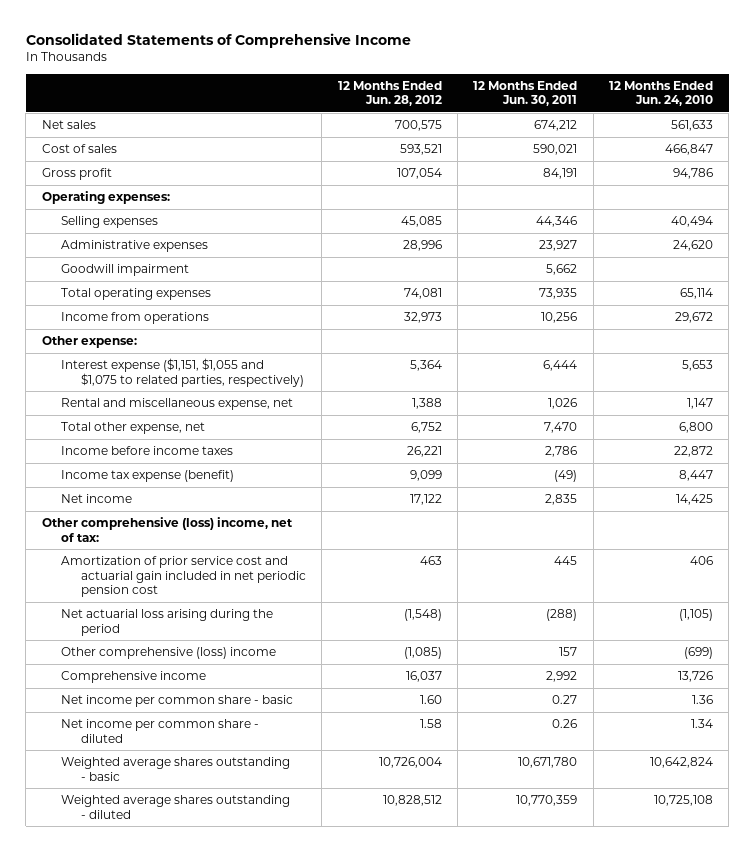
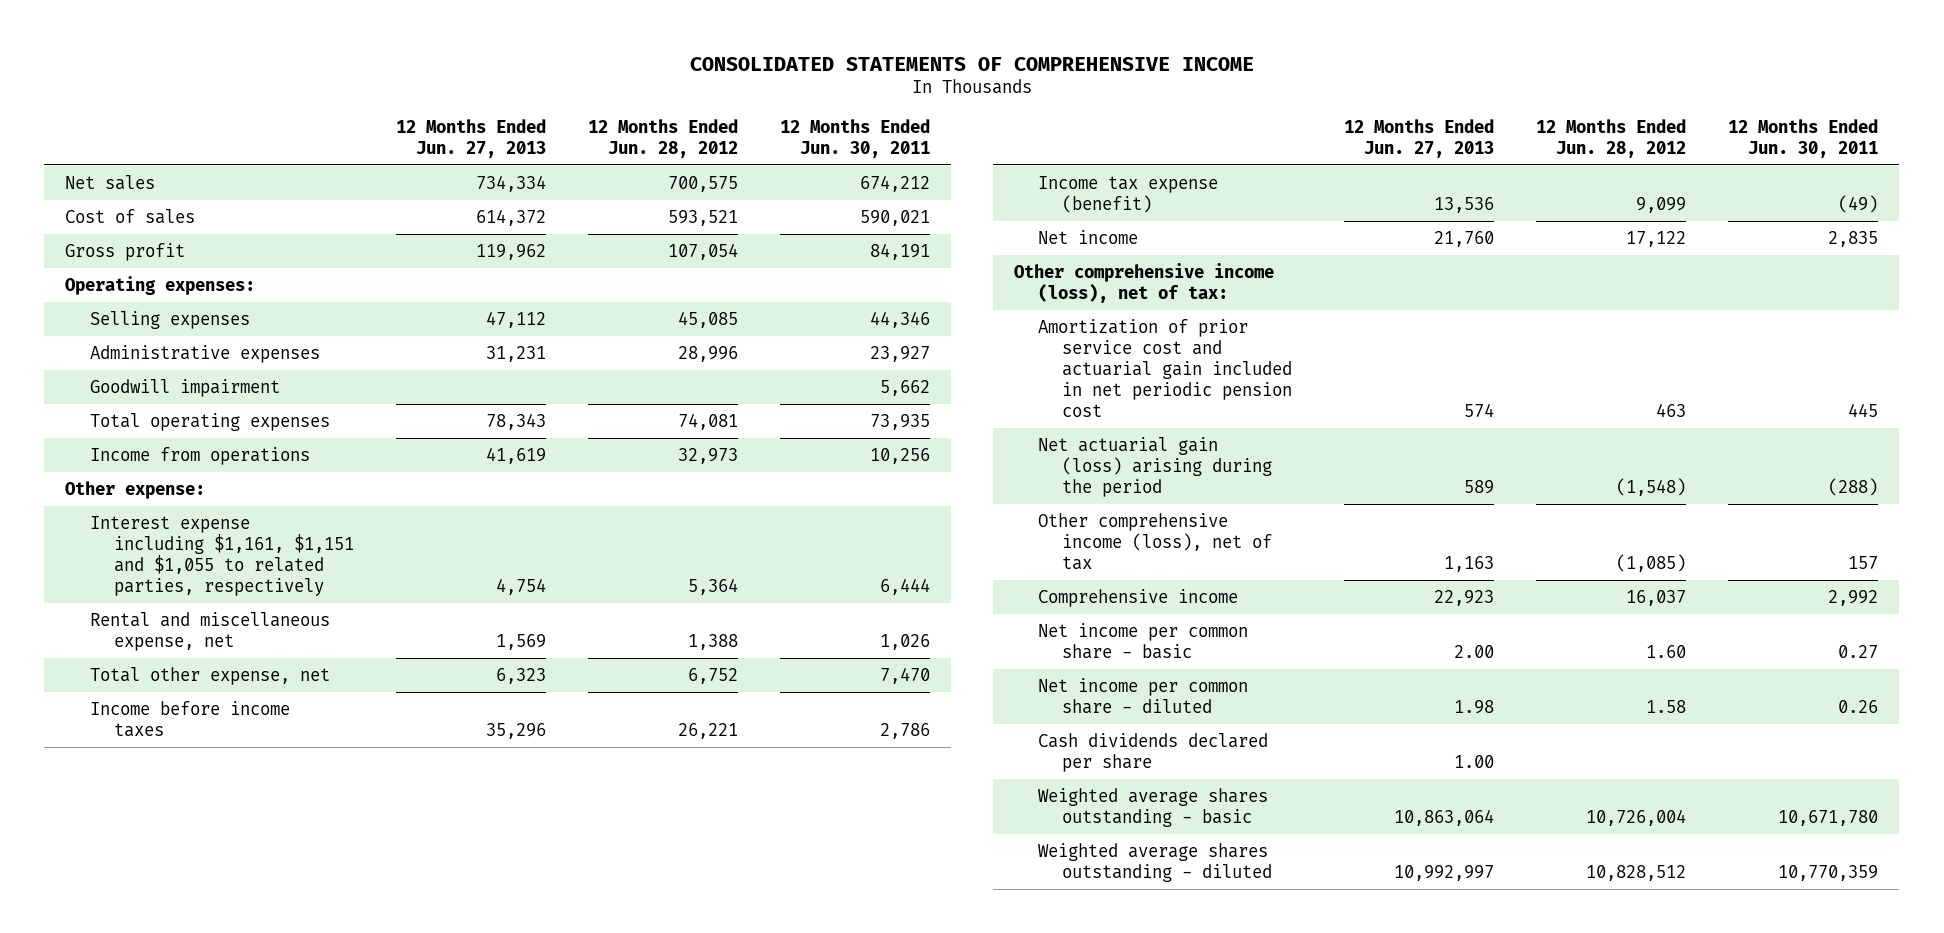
- Consolidated Statements of Comprehensive Income
+ CONSOLIDATED STATEMENTS OF COMPREHENSIVE INCOME
- | 12 Months Ended Jun. 28, 2012 | 12 Months Ended Jun. 30, 2011 | 12 Months Ended Jun. 24, 2010
+ | 12 Months Ended Jun. 27, 2013 | 12 Months Ended Jun. 28, 2012 | 12 Months Ended Jun. 30, 2011
- Interest expense ($1,151, $1,055 and $1,075 to related parties, respectively) | 5,364 | 6,444 | 5,653
+ Interest expense including $1,161, $1,151 and $1,055 to related parties, respectively | 4,754 | 5,364 | 6,444
- Other comprehensive (loss) income, net of tax:
+ Other comprehensive income (loss), net of tax:
- Net actuarial loss arising during the period | (1,548) | (288) | (1,105)
- Other comprehensive (loss) income | (1,085) | 157 | (699)
+ Net actuarial gain (loss) arising during the period | 589 | (1,548) | (288)
+ Other comprehensive income (loss), net of tax | 1,163 | (1,085) | 157
+ Cash dividends declared per share | 1.00 | |

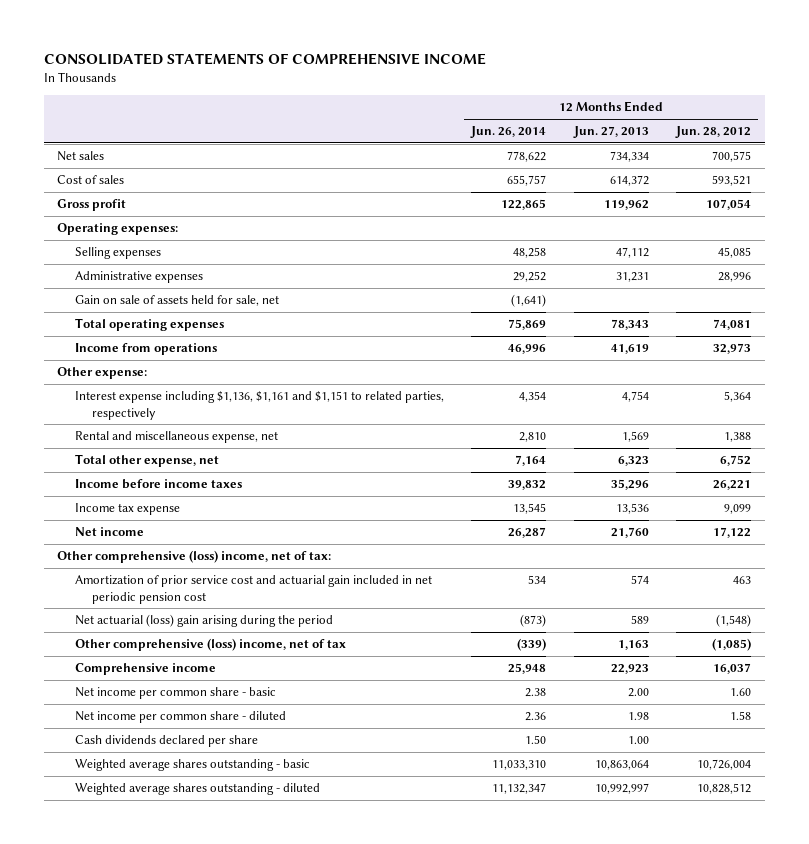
- | 12 Months Ended Jun. 27, 2013 | 12 Months Ended Jun. 28, 2012 | 12 Months Ended Jun. 30, 2011
+ | 12 Months Ended Jun. 26, 2014 | 12 Months Ended Jun. 27, 2013 | 12 Months Ended Jun. 28, 2012
- Goodwill impairment | | | 5,662
+ Gain on sale of assets held for sale, net | (1,641) | |
- Interest expense including $1,161, $1,151 and $1,055 to related parties, respectively | 4,754 | 5,364 | 6,444
+ Interest expense including $1,136, $1,161 and $1,151 to related parties, respectively | 4,354 | 4,754 | 5,364
- Income tax expense (benefit) | 13,536 | 9,099 | (49)
+ Income tax expense | 13,545 | 13,536 | 9,099
- Other comprehensive income (loss), net of tax:
+ Other comprehensive (loss) income, net of tax:
- Net actuarial gain (loss) arising during the period | 589 | (1,548) | (288)
- Other comprehensive income (loss), net of tax | 1,163 | (1,085) | 157
+ Net actuarial (loss) gain arising during the period | (873) | 589 | (1,548)
+ Other comprehensive (loss) income, net of tax | (339) | 1,163 | (1,085)

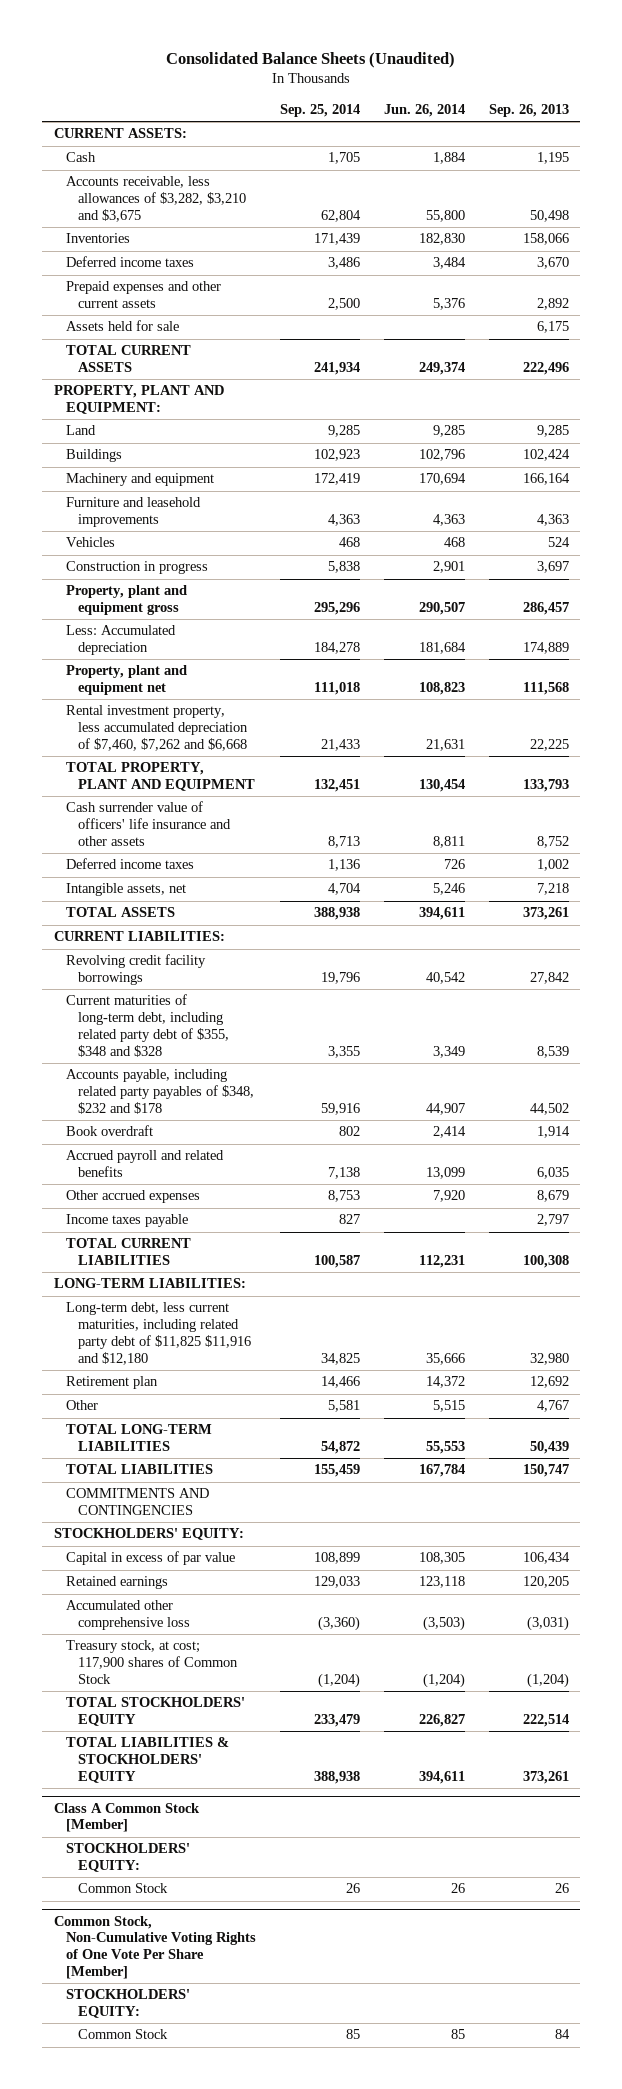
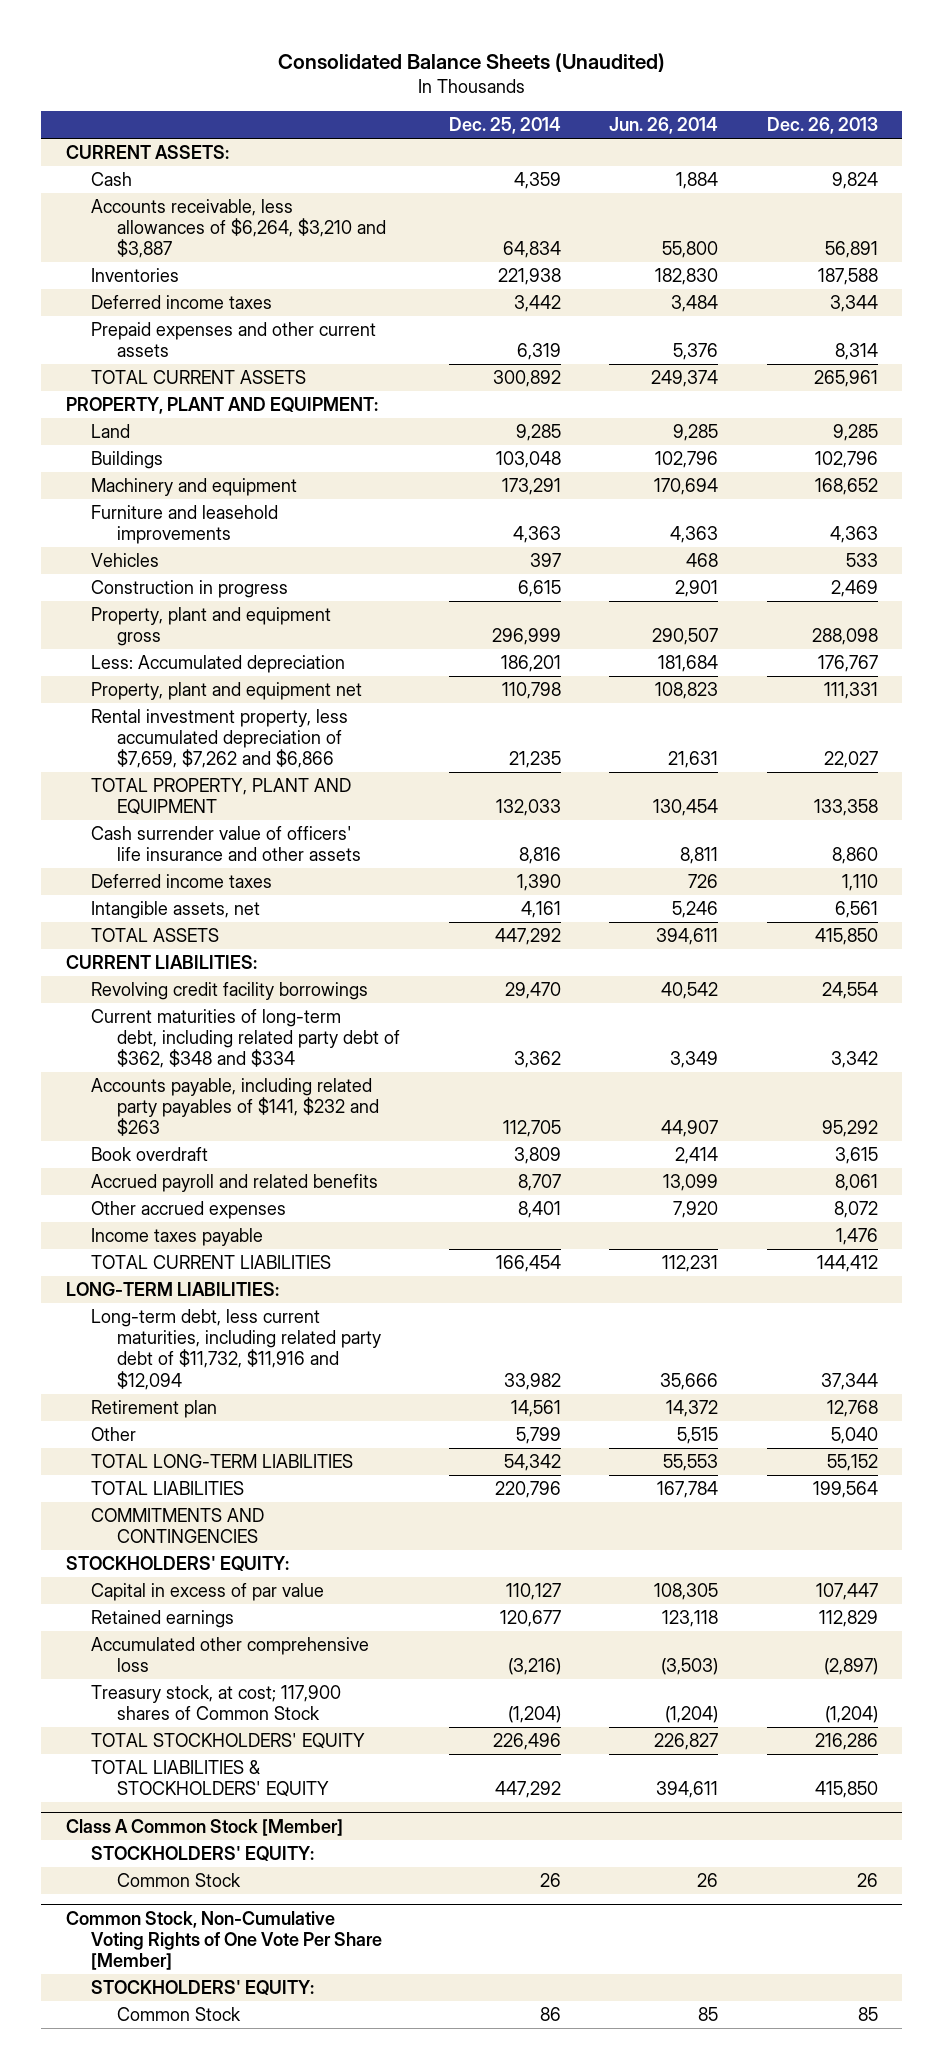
- | Sep. 25, 2014 | Jun. 26, 2014 | Sep. 26, 2013
+ | Dec. 25, 2014 | Jun. 26, 2014 | Dec. 26, 2013
- Accounts receivable, less allowances of $3,282, $3,210 and $3,675 | 62,804 | 55,800 | 50,498
+ Accounts receivable, less allowances of $6,264, $3,210 and $3,887 | 64,834 | 55,800 | 56,891
- Assets held for sale | | | 6,175
- Rental investment property, less accumulated depreciation of $7,460, $7,262 and $6,668 | 21,433 | 21,631 | 22,225
+ Rental investment property, less accumulated depreciation of $7,659, $7,262 and $6,866 | 21,235 | 21,631 | 22,027
- Current maturities of long-term debt, including related party debt of $355, $348 and $328 | 3,355 | 3,349 | 8,539
- Accounts payable, including related party payables of $348, $232 and $178 | 59,916 | 44,907 | 44,502
+ Current maturities of long-term debt, including related party debt of $362, $348 and $334 | 3,362 | 3,349 | 3,342
+ Accounts payable, including related party payables of $141, $232 and $263 | 112,705 | 44,907 | 95,292
- Long-term debt, less current maturities, including related party debt of $11,825 $11,916 and $12,180 | 34,825 | 35,666 | 32,980
+ Long-term debt, less current maturities, including related party debt of $11,732, $11,916 and $12,094 | 33,982 | 35,666 | 37,344

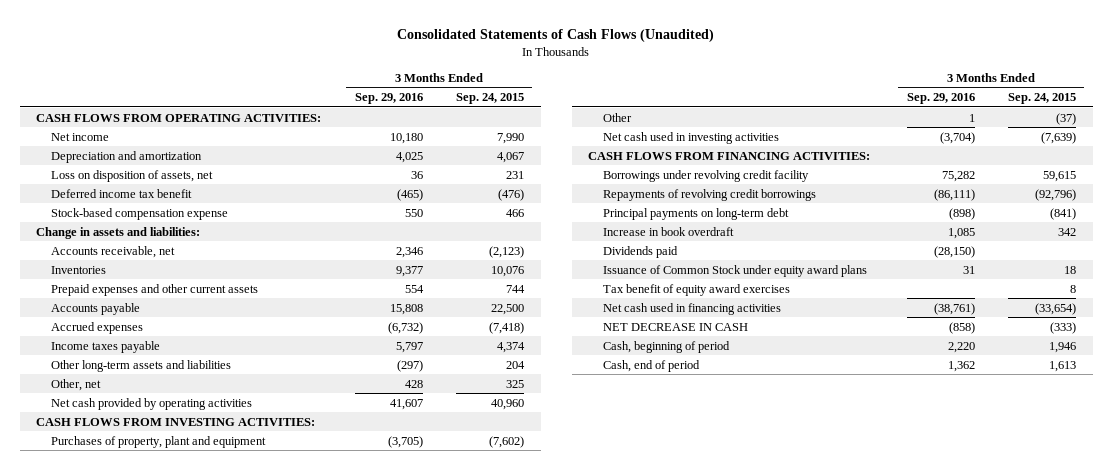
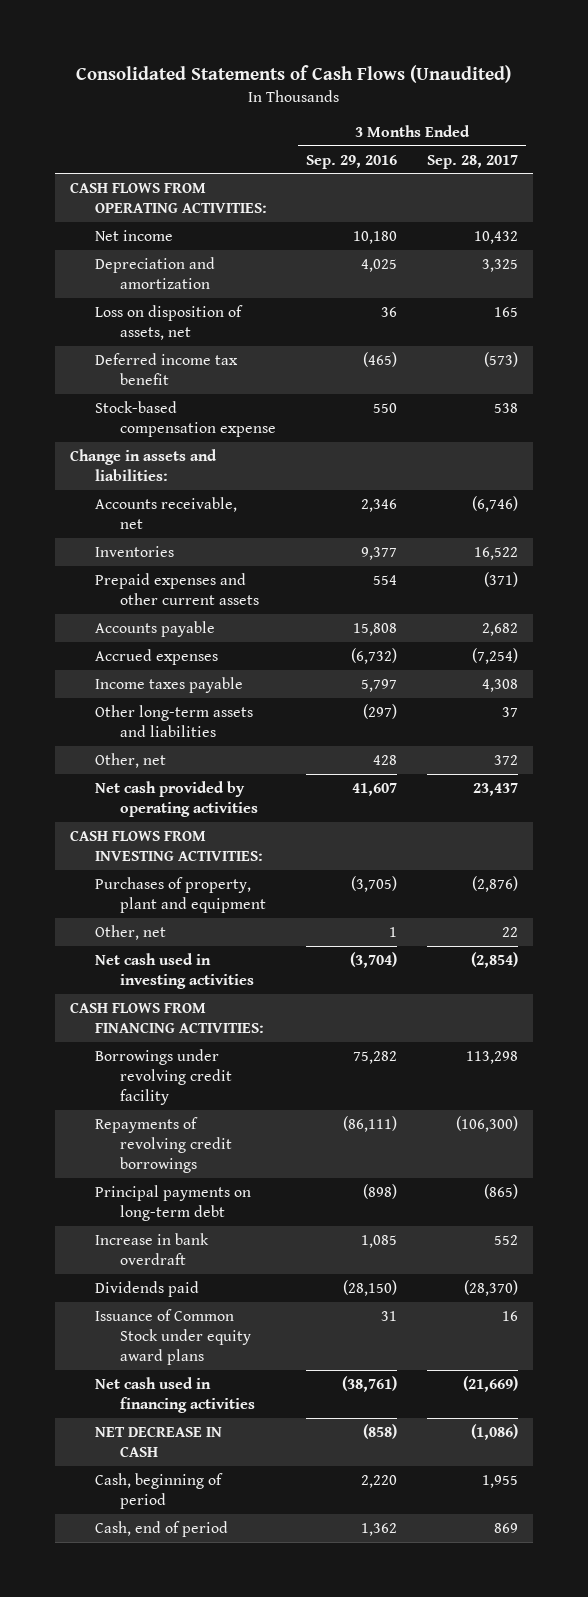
- | 3 Months Ended Sep. 29, 2016 | 3 Months Ended Sep. 24, 2015
+ | 3 Months Ended Sep. 29, 2016 | 3 Months Ended Sep. 28, 2017
- Other | 1 | (37)
+ Other, net | 1 | 22
- Increase in book overdraft | 1,085 | 342
+ Increase in bank overdraft | 1,085 | 552
- Tax benefit of equity award exercises | | 8

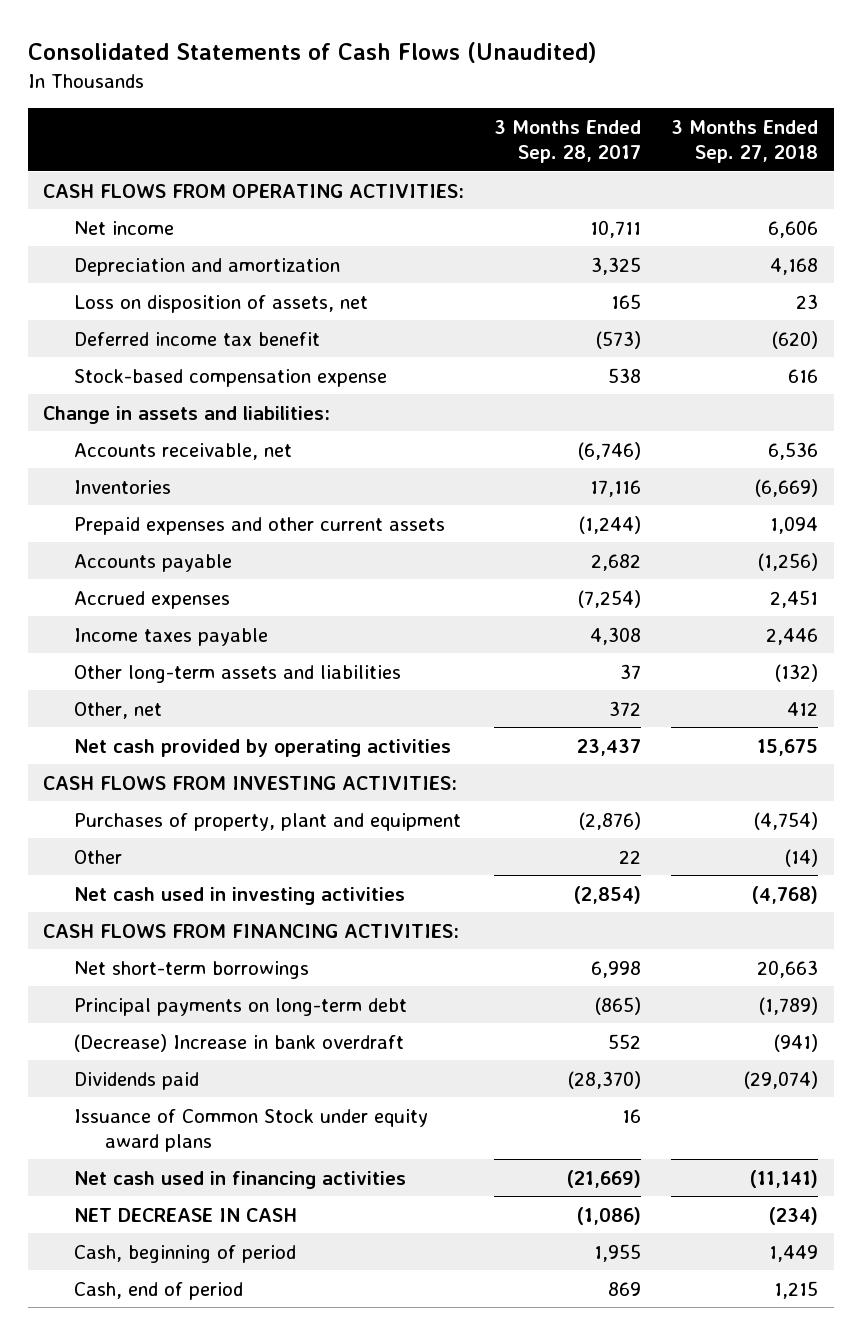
- | 3 Months Ended Sep. 29, 2016 | 3 Months Ended Sep. 28, 2017
+ | 3 Months Ended Sep. 28, 2017 | 3 Months Ended Sep. 27, 2018
- Net income | 10,180 | 10,432
+ Net income | 10,711 | 6,606
- Inventories | 9,377 | 16,522
- Prepaid expenses and other current assets | 554 | (371)
+ Inventories | 17,116 | (6,669)
+ Prepaid expenses and other current assets | (1,244) | 1,094
- Other, net | 1 | 22
+ Other | 22 | (14)
- Borrowings under revolving credit facility | 75,282 | 113,298
- Repayments of revolving credit borrowings | (86,111) | (106,300)
+ Net short-term borrowings | 6,998 | 20,663
- Increase in bank overdraft | 1,085 | 552
+ (Decrease) Increase in bank overdraft | 552 | (941)

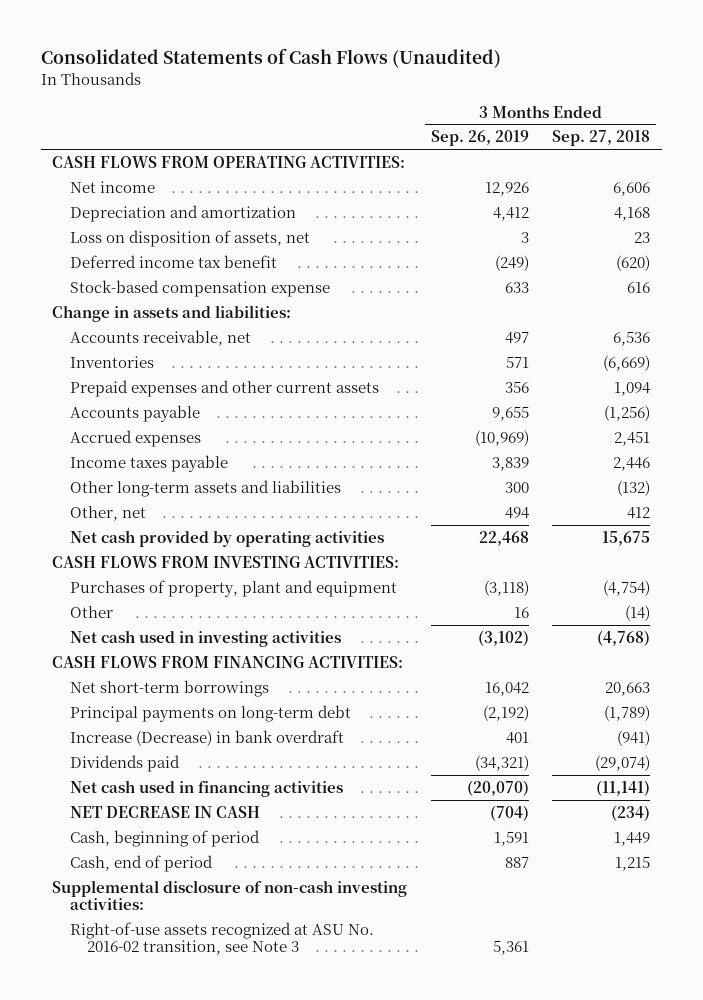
- | 3 Months Ended Sep. 28, 2017 | 3 Months Ended Sep. 27, 2018
+ | 3 Months Ended Sep. 26, 2019 | 3 Months Ended Sep. 27, 2018
- (Decrease) Increase in bank overdraft | 552 | (941)
+ Increase (Decrease) in bank overdraft | 401 | (941)
- Issuance of Common Stock under equity award plans | 16 |
+ Supplemental disclosure of non-cash investing activities:
+ Right-of-use assets recognized at ASU No. 2016-02 transition, see Note 3 | 5,361 |

